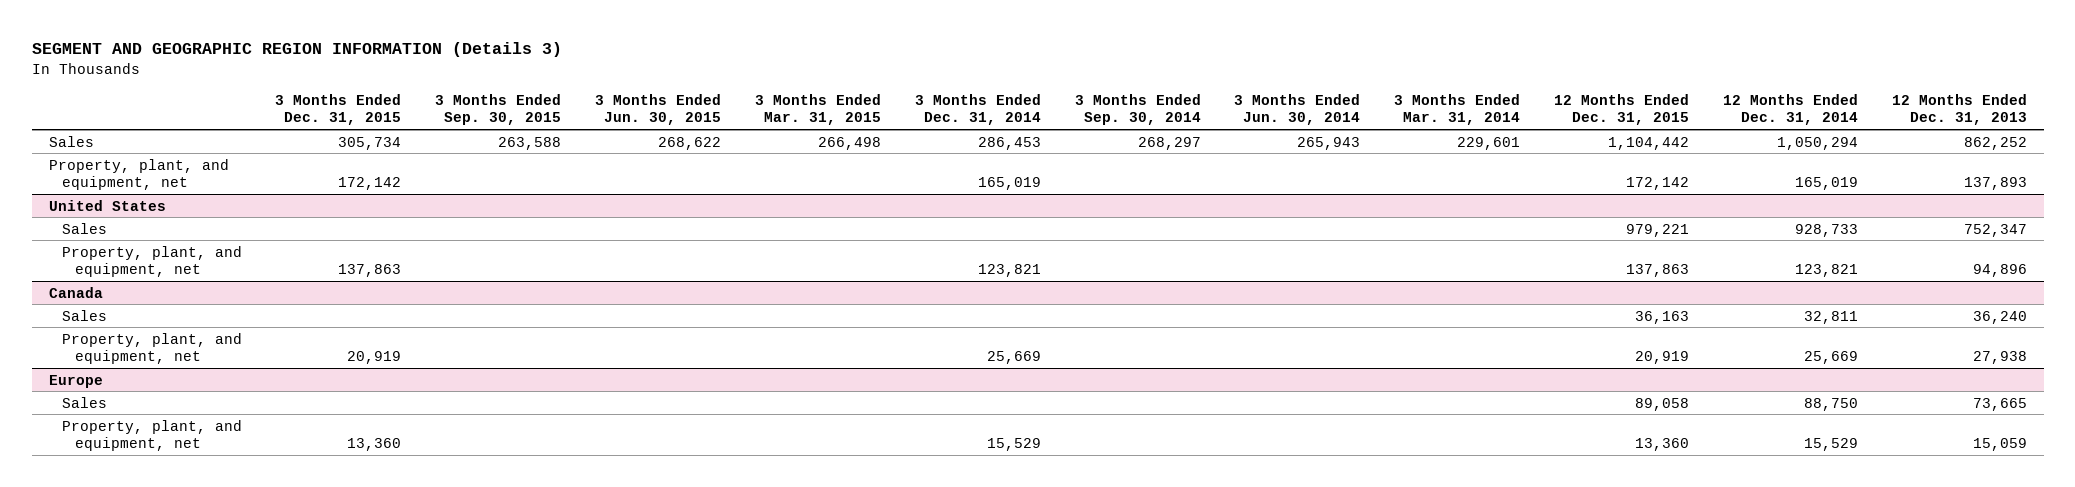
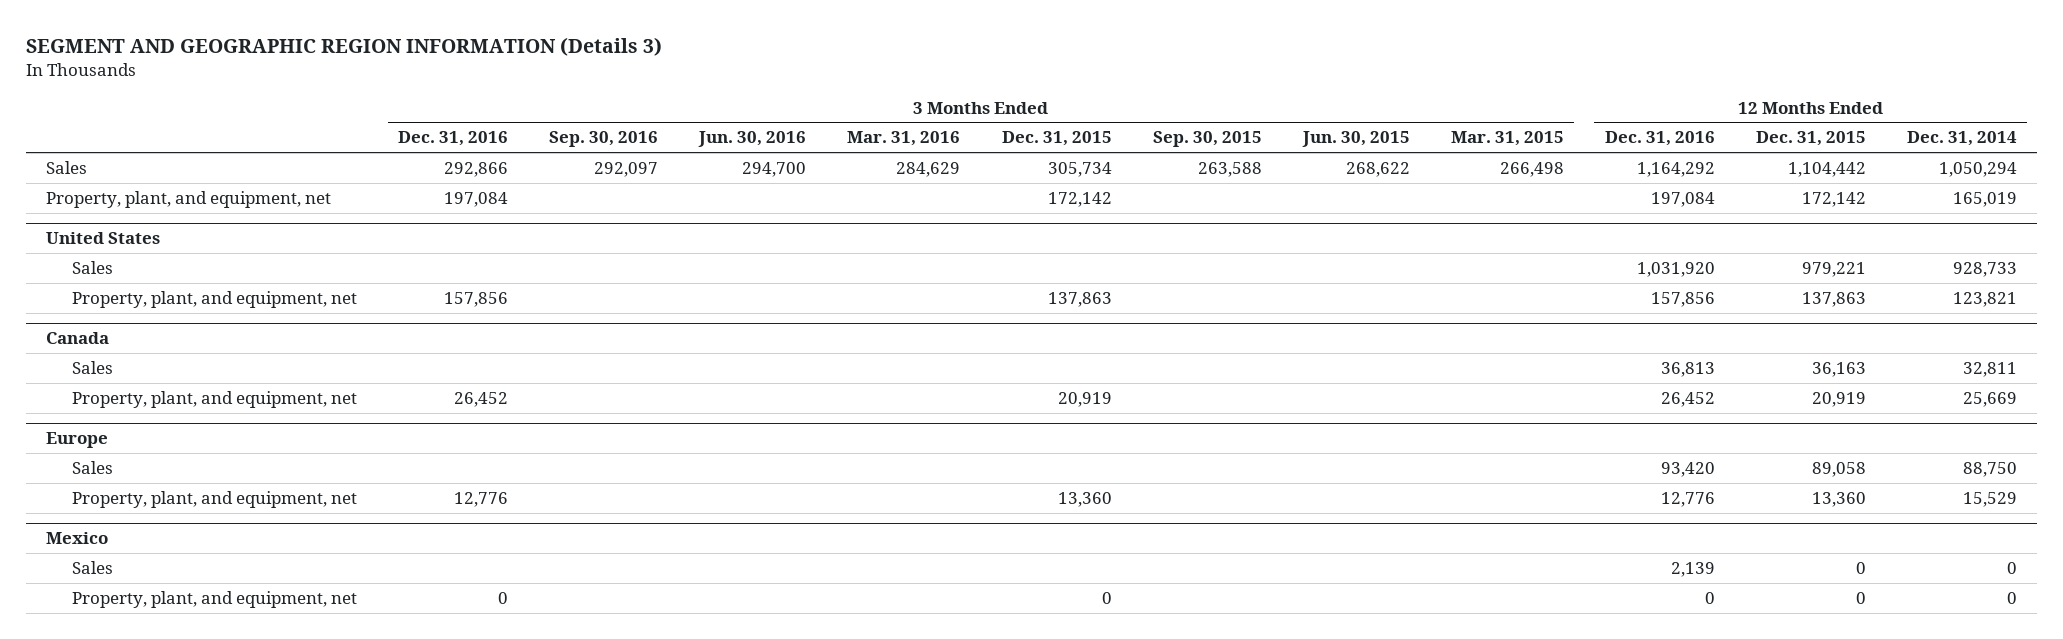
- | 3 Months Ended Dec. 31, 2015 | 3 Months Ended Sep. 30, 2015 | 3 Months Ended Jun. 30, 2015 | 3 Months Ended Mar. 31, 2015 | 3 Months Ended Dec. 31, 2014 | 3 Months Ended Sep. 30, 2014 | 3 Months Ended Jun. 30, 2014 | 3 Months Ended Mar. 31, 2014 | 12 Months Ended Dec. 31, 2015 | 12 Months Ended Dec. 31, 2014 | 12 Months Ended Dec. 31, 2013
+ | 3 Months Ended Dec. 31, 2016 | 3 Months Ended Sep. 30, 2016 | 3 Months Ended Jun. 30, 2016 | 3 Months Ended Mar. 31, 2016 | 3 Months Ended Dec. 31, 2015 | 3 Months Ended Sep. 30, 2015 | 3 Months Ended Jun. 30, 2015 | 3 Months Ended Mar. 31, 2015 | 12 Months Ended Dec. 31, 2016 | 12 Months Ended Dec. 31, 2015 | 12 Months Ended Dec. 31, 2014
+ Mexico
+ Sales | | | | | | | | | 2,139 | 0 | 0
+ Property, plant, and equipment, net | 0 | | | | 0 | | | | 0 | 0 | 0

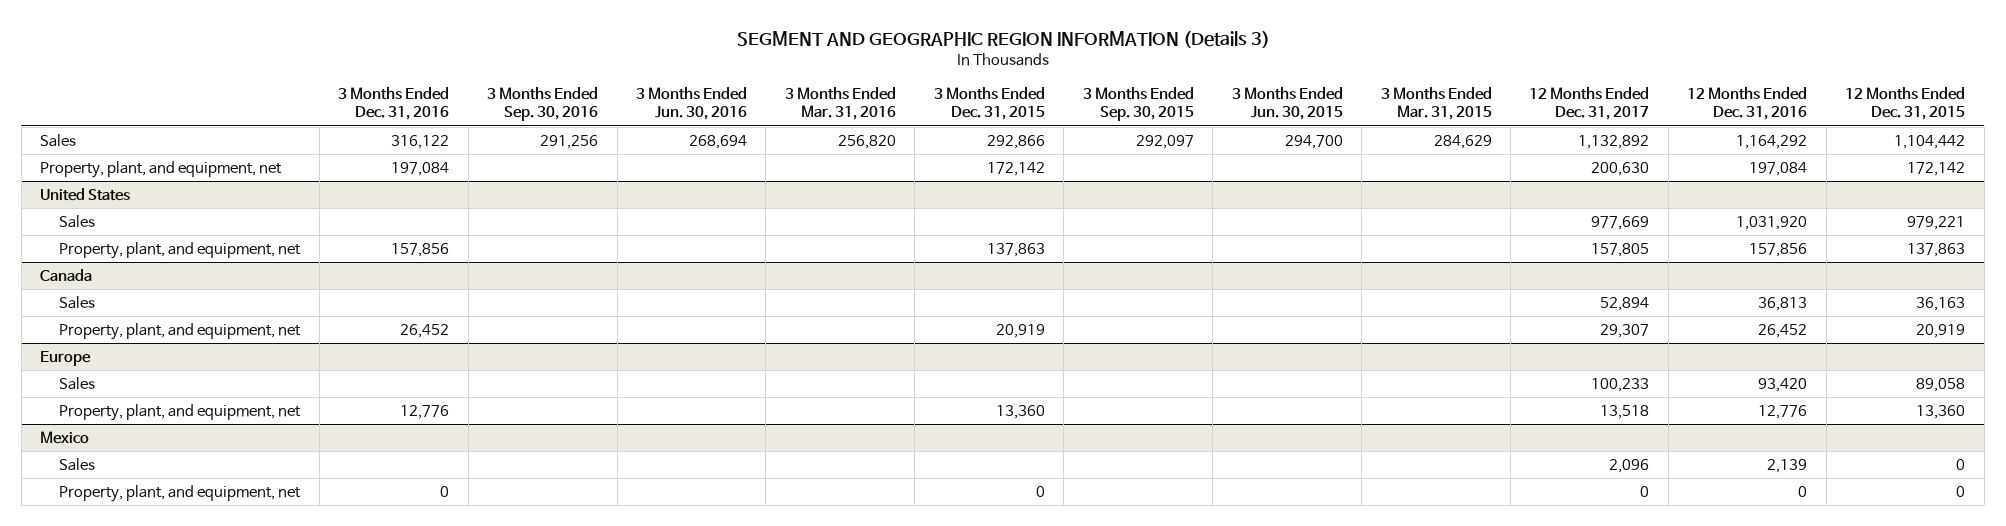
- | 3 Months Ended Dec. 31, 2016 | 3 Months Ended Sep. 30, 2016 | 3 Months Ended Jun. 30, 2016 | 3 Months Ended Mar. 31, 2016 | 3 Months Ended Dec. 31, 2015 | 3 Months Ended Sep. 30, 2015 | 3 Months Ended Jun. 30, 2015 | 3 Months Ended Mar. 31, 2015 | 12 Months Ended Dec. 31, 2016 | 12 Months Ended Dec. 31, 2015 | 12 Months Ended Dec. 31, 2014
+ | 3 Months Ended Dec. 31, 2016 | 3 Months Ended Sep. 30, 2016 | 3 Months Ended Jun. 30, 2016 | 3 Months Ended Mar. 31, 2016 | 3 Months Ended Dec. 31, 2015 | 3 Months Ended Sep. 30, 2015 | 3 Months Ended Jun. 30, 2015 | 3 Months Ended Mar. 31, 2015 | 12 Months Ended Dec. 31, 2017 | 12 Months Ended Dec. 31, 2016 | 12 Months Ended Dec. 31, 2015
- Sales | 292,866 | 292,097 | 294,700 | 284,629 | 305,734 | 263,588 | 268,622 | 266,498 | 1,164,292 | 1,104,442 | 1,050,294
+ Sales | 316,122 | 291,256 | 268,694 | 256,820 | 292,866 | 292,097 | 294,700 | 284,629 | 1,132,892 | 1,164,292 | 1,104,442

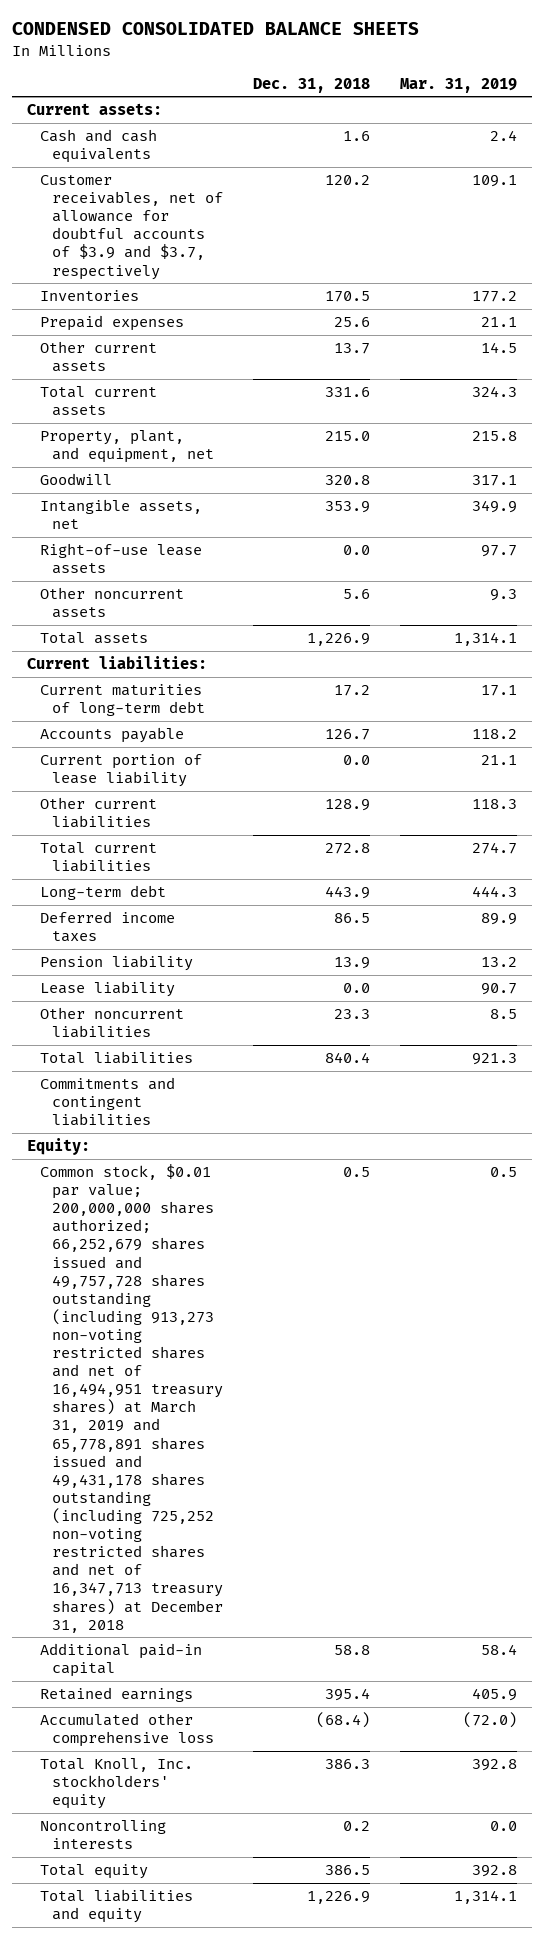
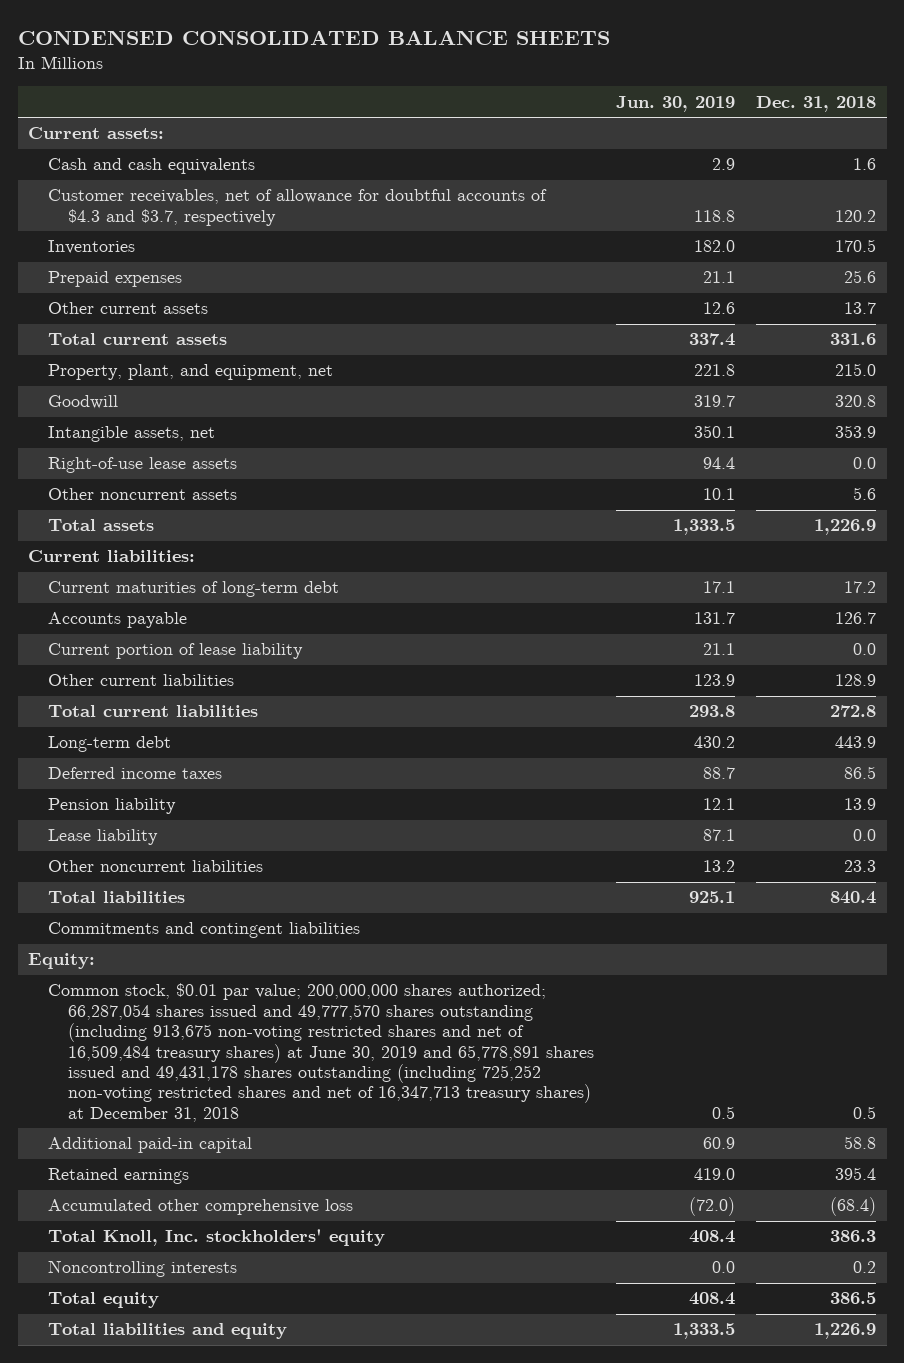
- | Dec. 31, 2018 | Mar. 31, 2019
+ | Jun. 30, 2019 | Dec. 31, 2018
- Customer receivables, net of allowance for doubtful accounts of $3.9 and $3.7, respectively | 120.2 | 109.1
+ Customer receivables, net of allowance for doubtful accounts of $4.3 and $3.7, respectively | 118.8 | 120.2
- Common stock, $0.01 par value; 200,000,000 shares authorized; 66,252,679 shares issued and 49,757,728 shares outstanding (including 913,273 non-voting restricted shares and net of 16,494,951 treasury shares) at March 31, 2019 and 65,778,891 shares issued and 49,431,178 shares outstanding (including 725,252 non-voting restricted shares and net of 16,347,713 treasury shares) at December 31, 2018 | 0.5 | 0.5
+ Common stock, $0.01 par value; 200,000,000 shares authorized; 66,287,054 shares issued and 49,777,570 shares outstanding (including 913,675 non-voting restricted shares and net of 16,509,484 treasury shares) at June 30, 2019 and 65,778,891 shares issued and 49,431,178 shares outstanding (including 725,252 non-voting restricted shares and net of 16,347,713 treasury shares) at December 31, 2018 | 0.5 | 0.5

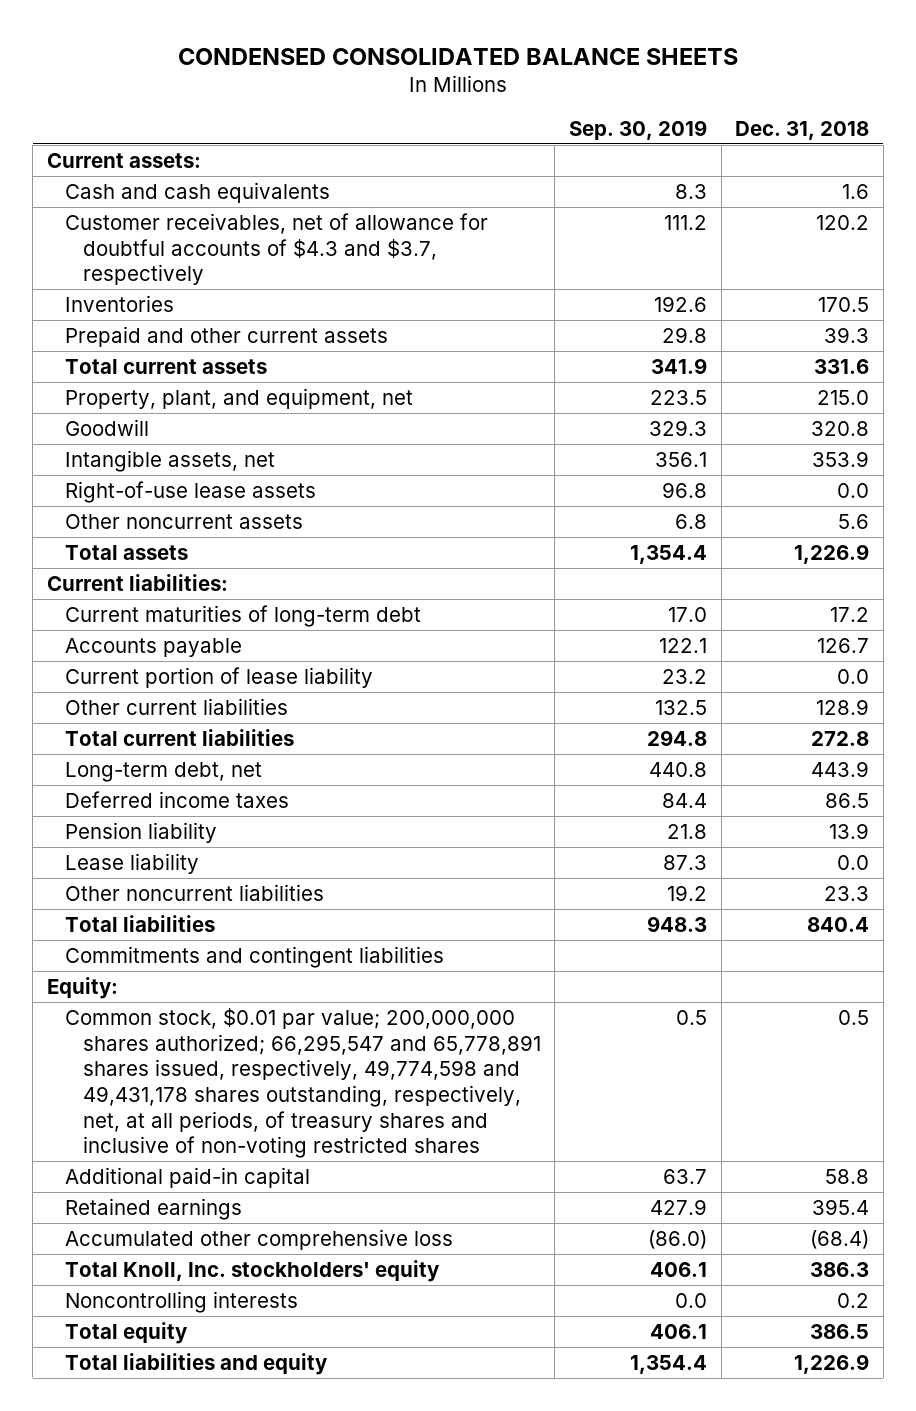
- | Jun. 30, 2019 | Dec. 31, 2018
+ | Sep. 30, 2019 | Dec. 31, 2018
- Prepaid expenses | 21.1 | 25.6
- Other current assets | 12.6 | 13.7
+ Prepaid and other current assets | 29.8 | 39.3
- Long-term debt | 430.2 | 443.9
+ Long-term debt, net | 440.8 | 443.9
- Common stock, $0.01 par value; 200,000,000 shares authorized; 66,287,054 shares issued and 49,777,570 shares outstanding (including 913,675 non-voting restricted shares and net of 16,509,484 treasury shares) at June 30, 2019 and 65,778,891 shares issued and 49,431,178 shares outstanding (including 725,252 non-voting restricted shares and net of 16,347,713 treasury shares) at December 31, 2018 | 0.5 | 0.5
+ Common stock, $0.01 par value; 200,000,000 shares authorized; 66,295,547 and 65,778,891 shares issued, respectively, 49,774,598 and 49,431,178 shares outstanding, respectively, net, at all periods, of treasury shares and inclusive of non-voting restricted shares | 0.5 | 0.5

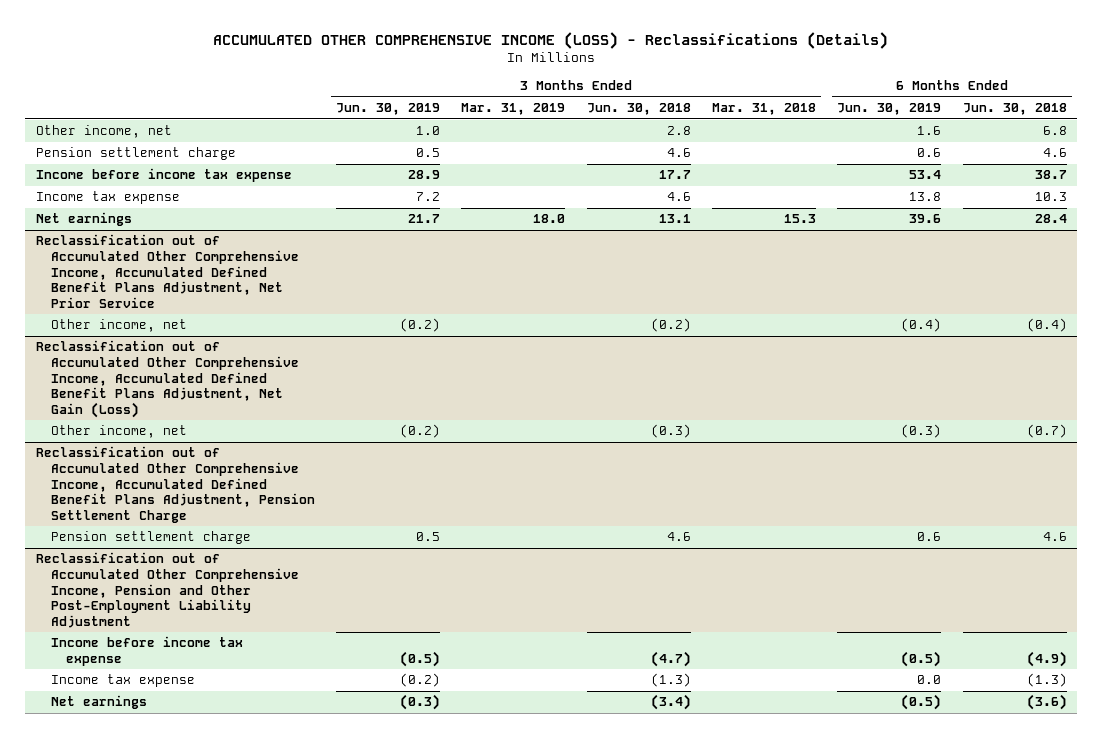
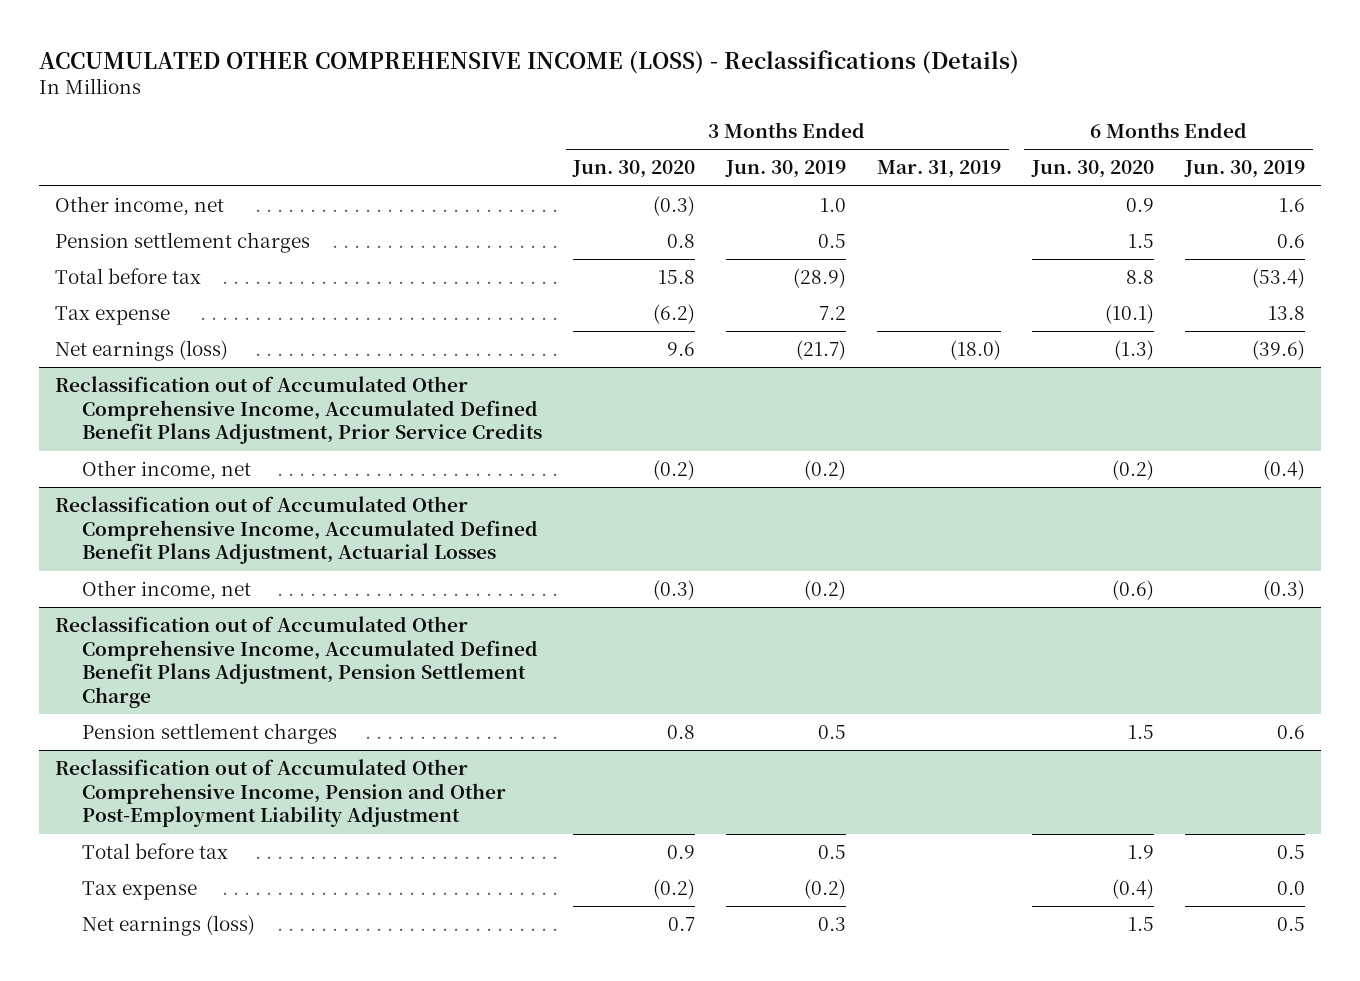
- | 3 Months Ended Jun. 30, 2019 | 3 Months Ended Mar. 31, 2019 | 3 Months Ended Jun. 30, 2018 | 3 Months Ended Mar. 31, 2018 | 6 Months Ended Jun. 30, 2019 | 6 Months Ended Jun. 30, 2018
+ | 3 Months Ended Jun. 30, 2020 | 3 Months Ended Jun. 30, 2019 | 3 Months Ended Mar. 31, 2019 | 6 Months Ended Jun. 30, 2020 | 6 Months Ended Jun. 30, 2019
- Pension settlement charge | 0.5 | | 4.6 | | 0.6 | 4.6
- Income before income tax expense | 28.9 | | 17.7 | | 53.4 | 38.7
- Income tax expense | 7.2 | | 4.6 | | 13.8 | 10.3
- Net earnings | 21.7 | 18.0 | 13.1 | 15.3 | 39.6 | 28.4
- Reclassification out of Accumulated Other Comprehensive Income, Accumulated Defined Benefit Plans Adjustment, Net Prior Service
+ Pension settlement charges | 0.8 | 0.5 | | 1.5 | 0.6
+ Total before tax | 15.8 | (28.9) | | 8.8 | (53.4)
+ Tax expense | (6.2) | 7.2 | | (10.1) | 13.8
+ Net earnings (loss) | 9.6 | (21.7) | (18.0) | (1.3) | (39.6)
+ Reclassification out of Accumulated Other Comprehensive Income, Accumulated Defined Benefit Plans Adjustment, Prior Service Credits
- Reclassification out of Accumulated Other Comprehensive Income, Accumulated Defined Benefit Plans Adjustment, Net Gain (Loss)
+ Reclassification out of Accumulated Other Comprehensive Income, Accumulated Defined Benefit Plans Adjustment, Actuarial Losses
@ Reclassification out of Accumulated Other Comprehensive Income, Accumulated Defined Benefit Plans Adjustment, Pension Settlement Charge
- Pension settlement charge | 0.5 | | 4.6 | | 0.6 | 4.6
+ Pension settlement charges | 0.8 | 0.5 | | 1.5 | 0.6
@ Reclassification out of Accumulated Other Comprehensive Income, Pension and Other Post-Employment Liability Adjustment
- Income before income tax expense | (0.5) | | (4.7) | | (0.5) | (4.9)
- Income tax expense | (0.2) | | (1.3) | | 0.0 | (1.3)
- Net earnings | (0.3) | | (3.4) | | (0.5) | (3.6)
+ Total before tax | 0.9 | 0.5 | | 1.9 | 0.5
+ Tax expense | (0.2) | (0.2) | | (0.4) | 0.0
+ Net earnings (loss) | 0.7 | 0.3 | | 1.5 | 0.5

